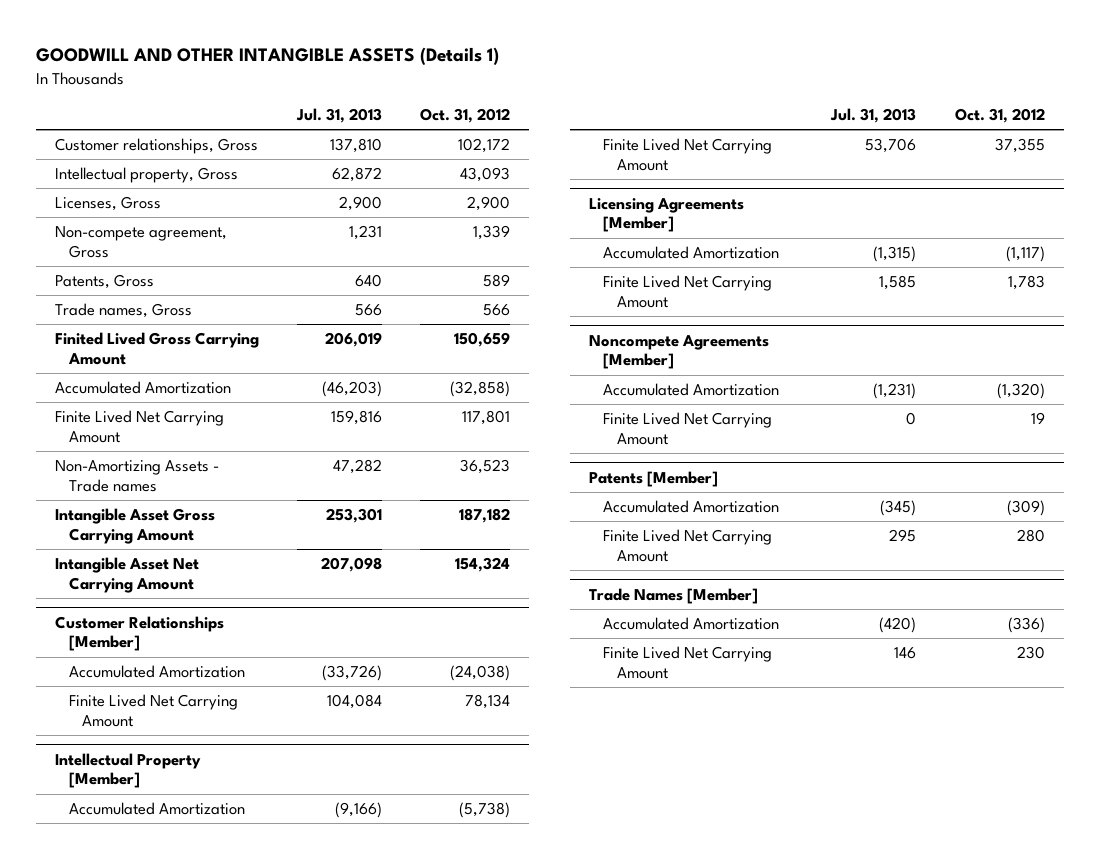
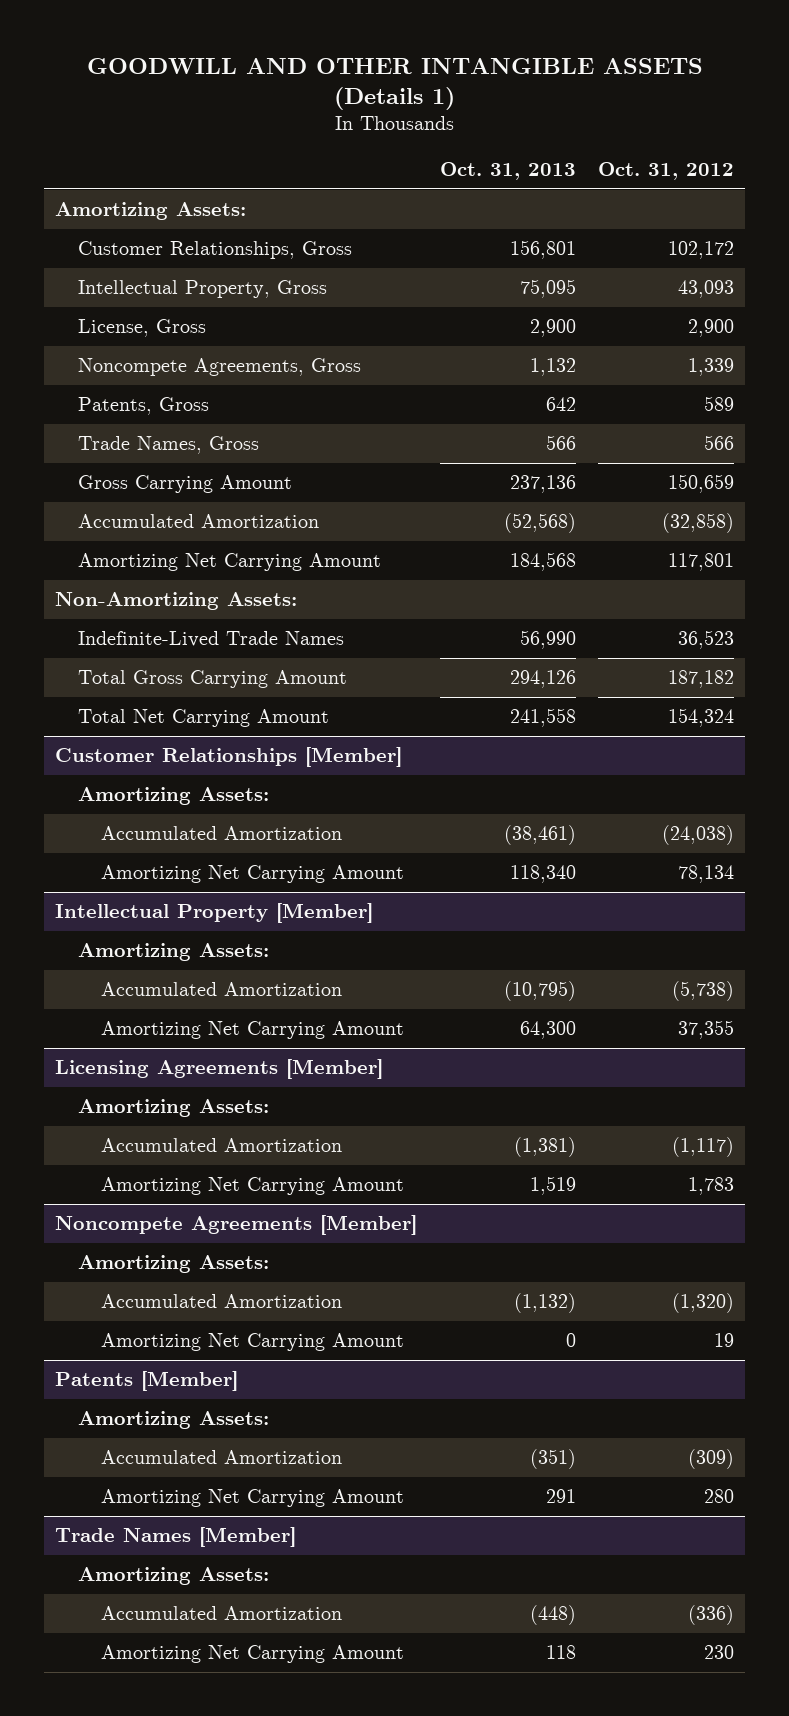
- | Jul. 31, 2013 | Oct. 31, 2012
+ | Oct. 31, 2013 | Oct. 31, 2012
- Customer relationships, Gross | 137,810 | 102,172
- Intellectual property, Gross | 62,872 | 43,093
- Licenses, Gross | 2,900 | 2,900
- Non-compete agreement, Gross | 1,231 | 1,339
+ Amortizing Assets:
+ Customer Relationships, Gross | 156,801 | 102,172
+ Intellectual Property, Gross | 75,095 | 43,093
+ License, Gross | 2,900 | 2,900
+ Noncompete Agreements, Gross | 1,132 | 1,339
- Trade names, Gross | 566 | 566
- Finited Lived Gross Carrying Amount | 206,019 | 150,659
+ Trade Names, Gross | 566 | 566
+ Gross Carrying Amount | 237,136 | 150,659
- Finite Lived Net Carrying Amount | 159,816 | 117,801
- Non-Amortizing Assets - Trade names | 47,282 | 36,523
- Intangible Asset Gross Carrying Amount | 253,301 | 187,182
- Intangible Asset Net Carrying Amount | 207,098 | 154,324
+ Amortizing Net Carrying Amount | 184,568 | 117,801
+ Non-Amortizing Assets:
+ Indefinite-Lived Trade Names | 56,990 | 36,523
+ Total Gross Carrying Amount | 294,126 | 187,182
+ Total Net Carrying Amount | 241,558 | 154,324
@ Customer Relationships [Member]
+ Amortizing Assets:
- Finite Lived Net Carrying Amount | 104,084 | 78,134
+ Amortizing Net Carrying Amount | 118,340 | 78,134
@ Intellectual Property [Member]
+ Amortizing Assets:
- Finite Lived Net Carrying Amount | 53,706 | 37,355
+ Amortizing Net Carrying Amount | 64,300 | 37,355
@ Licensing Agreements [Member]
+ Amortizing Assets:
- Finite Lived Net Carrying Amount | 1,585 | 1,783
+ Amortizing Net Carrying Amount | 1,519 | 1,783
@ Noncompete Agreements [Member]
+ Amortizing Assets:
- Finite Lived Net Carrying Amount | 0 | 19
+ Amortizing Net Carrying Amount | 0 | 19
@ Patents [Member]
+ Amortizing Assets:
- Finite Lived Net Carrying Amount | 295 | 280
+ Amortizing Net Carrying Amount | 291 | 280
@ Trade Names [Member]
+ Amortizing Assets:
- Finite Lived Net Carrying Amount | 146 | 230
+ Amortizing Net Carrying Amount | 118 | 230

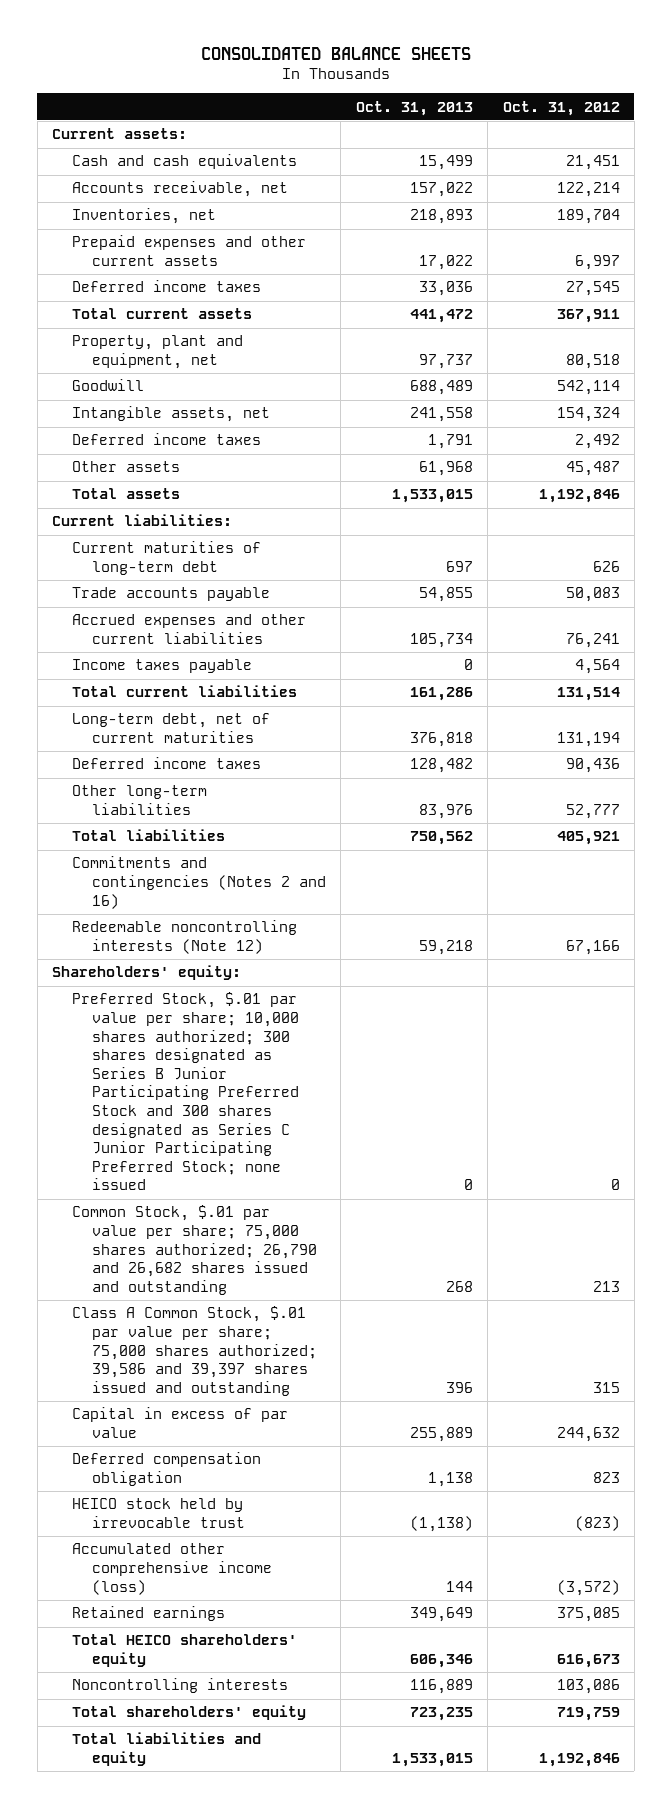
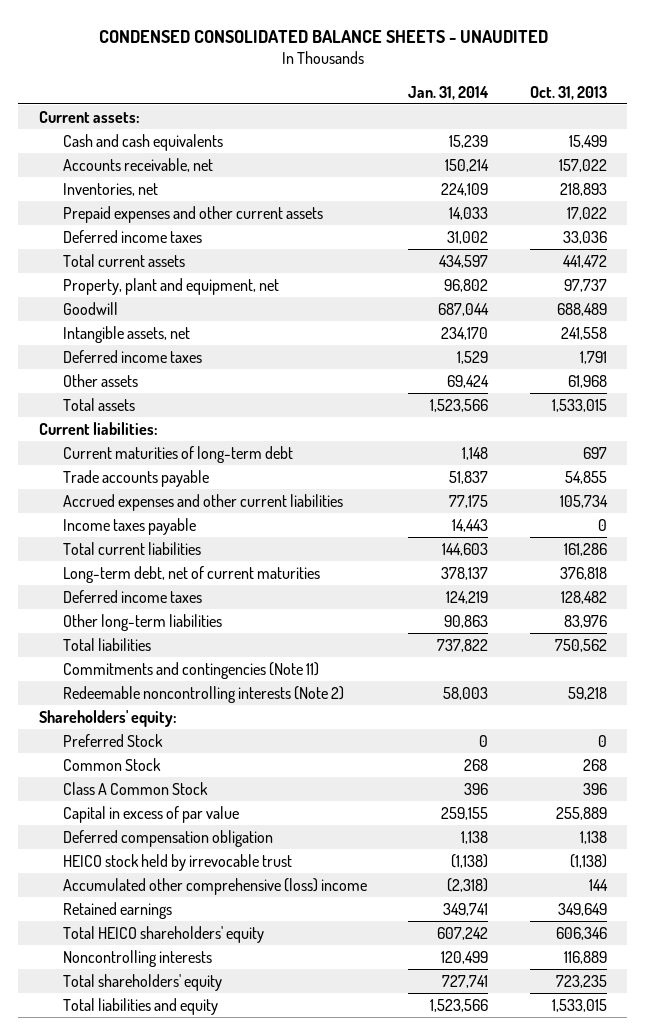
- CONSOLIDATED BALANCE SHEETS
+ CONDENSED CONSOLIDATED BALANCE SHEETS - UNAUDITED
- | Oct. 31, 2013 | Oct. 31, 2012
+ | Jan. 31, 2014 | Oct. 31, 2013
- Commitments and contingencies (Notes 2 and 16)
- Redeemable noncontrolling interests (Note 12) | 59,218 | 67,166
+ Commitments and contingencies (Note 11)
+ Redeemable noncontrolling interests (Note 2) | 58,003 | 59,218
- Preferred Stock, $.01 par value per share; 10,000 shares authorized; 300 shares designated as Series B Junior Participating Preferred Stock and 300 shares designated as Series C Junior Participating Preferred Stock; none issued | 0 | 0
- Common Stock, $.01 par value per share; 75,000 shares authorized; 26,790 and 26,682 shares issued and outstanding | 268 | 213
- Class A Common Stock, $.01 par value per share; 75,000 shares authorized; 39,586 and 39,397 shares issued and outstanding | 396 | 315
+ Preferred Stock | 0 | 0
+ Common Stock | 268 | 268
+ Class A Common Stock | 396 | 396
- Accumulated other comprehensive income (loss) | 144 | (3,572)
+ Accumulated other comprehensive (loss) income | (2,318) | 144

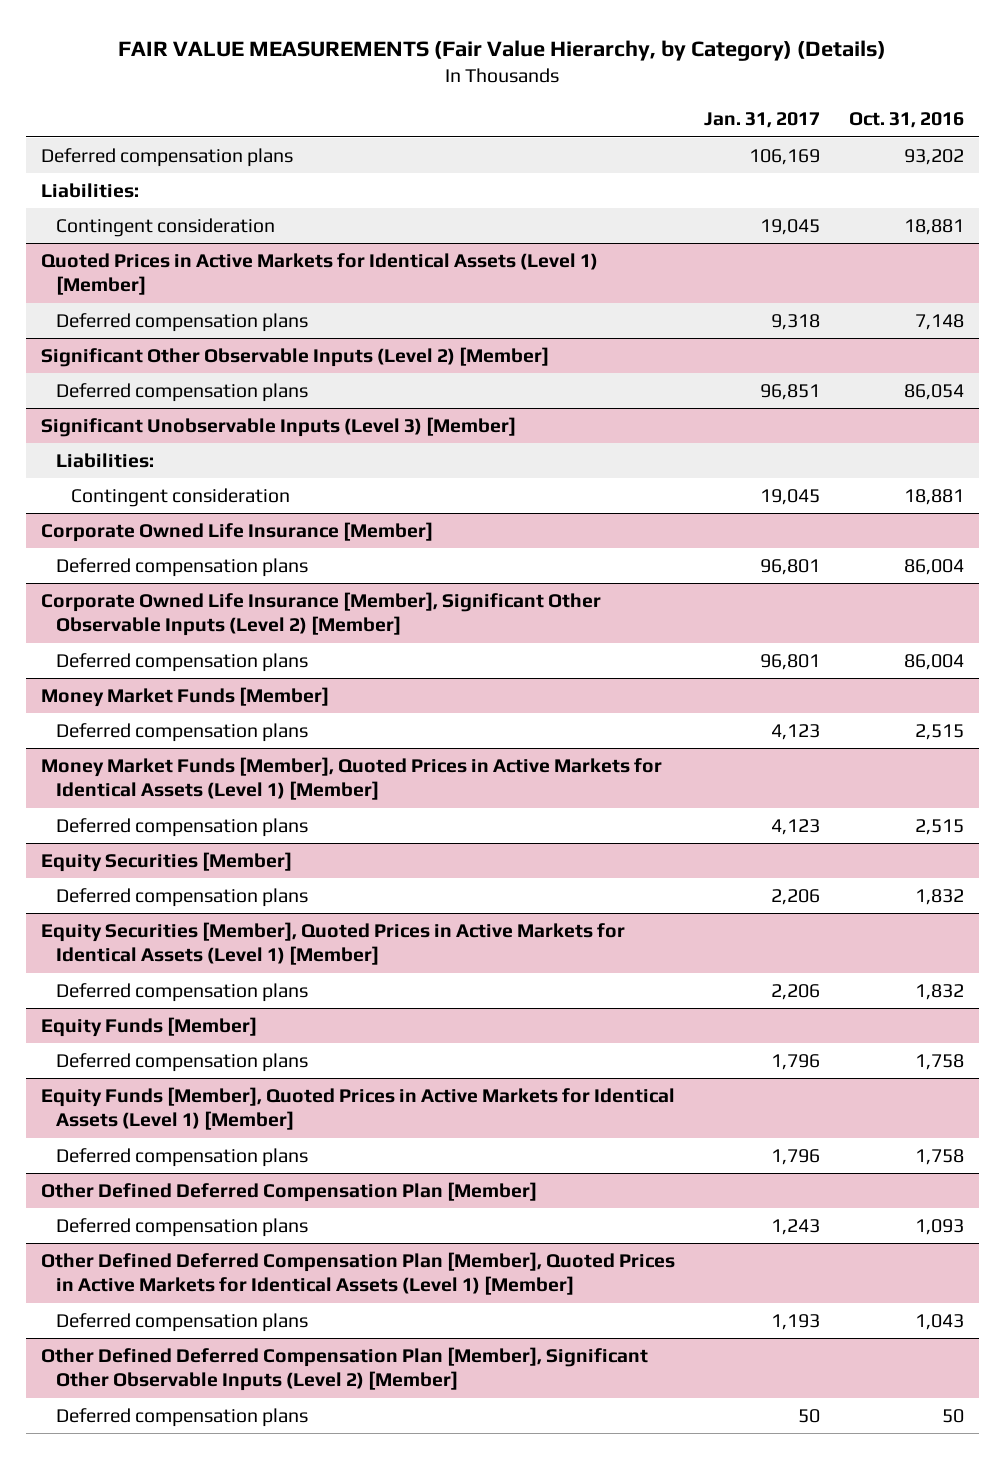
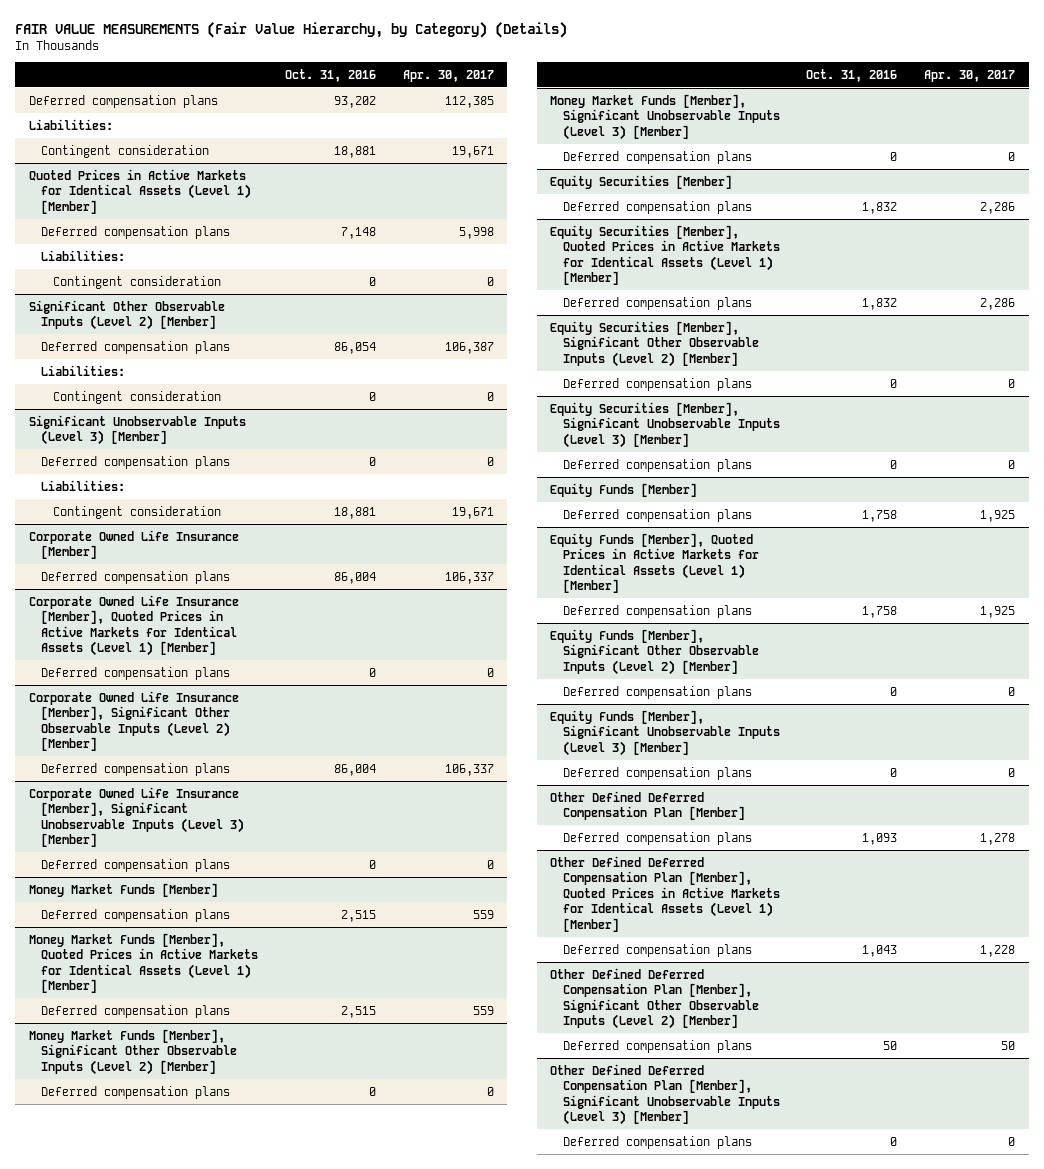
- | Jan. 31, 2017 | Oct. 31, 2016
+ | Oct. 31, 2016 | Apr. 30, 2017
@ Quoted Prices in Active Markets for Identical Assets (Level 1) [Member]
+ Liabilities:
+ Contingent consideration | 0 | 0
@ Significant Other Observable Inputs (Level 2) [Member]
+ Liabilities:
+ Contingent consideration | 0 | 0
@ Significant Unobservable Inputs (Level 3) [Member]
+ Deferred compensation plans | 0 | 0
+ Corporate Owned Life Insurance [Member], Quoted Prices in Active Markets for Identical Assets (Level 1) [Member]
+ Deferred compensation plans | 0 | 0
+ Corporate Owned Life Insurance [Member], Significant Unobservable Inputs (Level 3) [Member]
+ Deferred compensation plans | 0 | 0
+ Money Market Funds [Member], Significant Other Observable Inputs (Level 2) [Member]
+ Deferred compensation plans | 0 | 0
+ Money Market Funds [Member], Significant Unobservable Inputs (Level 3) [Member]
+ Deferred compensation plans | 0 | 0
+ Equity Securities [Member], Significant Other Observable Inputs (Level 2) [Member]
+ Deferred compensation plans | 0 | 0
+ Equity Securities [Member], Significant Unobservable Inputs (Level 3) [Member]
+ Deferred compensation plans | 0 | 0
+ Equity Funds [Member], Significant Other Observable Inputs (Level 2) [Member]
+ Deferred compensation plans | 0 | 0
+ Equity Funds [Member], Significant Unobservable Inputs (Level 3) [Member]
+ Deferred compensation plans | 0 | 0
+ Other Defined Deferred Compensation Plan [Member], Significant Unobservable Inputs (Level 3) [Member]
+ Deferred compensation plans | 0 | 0

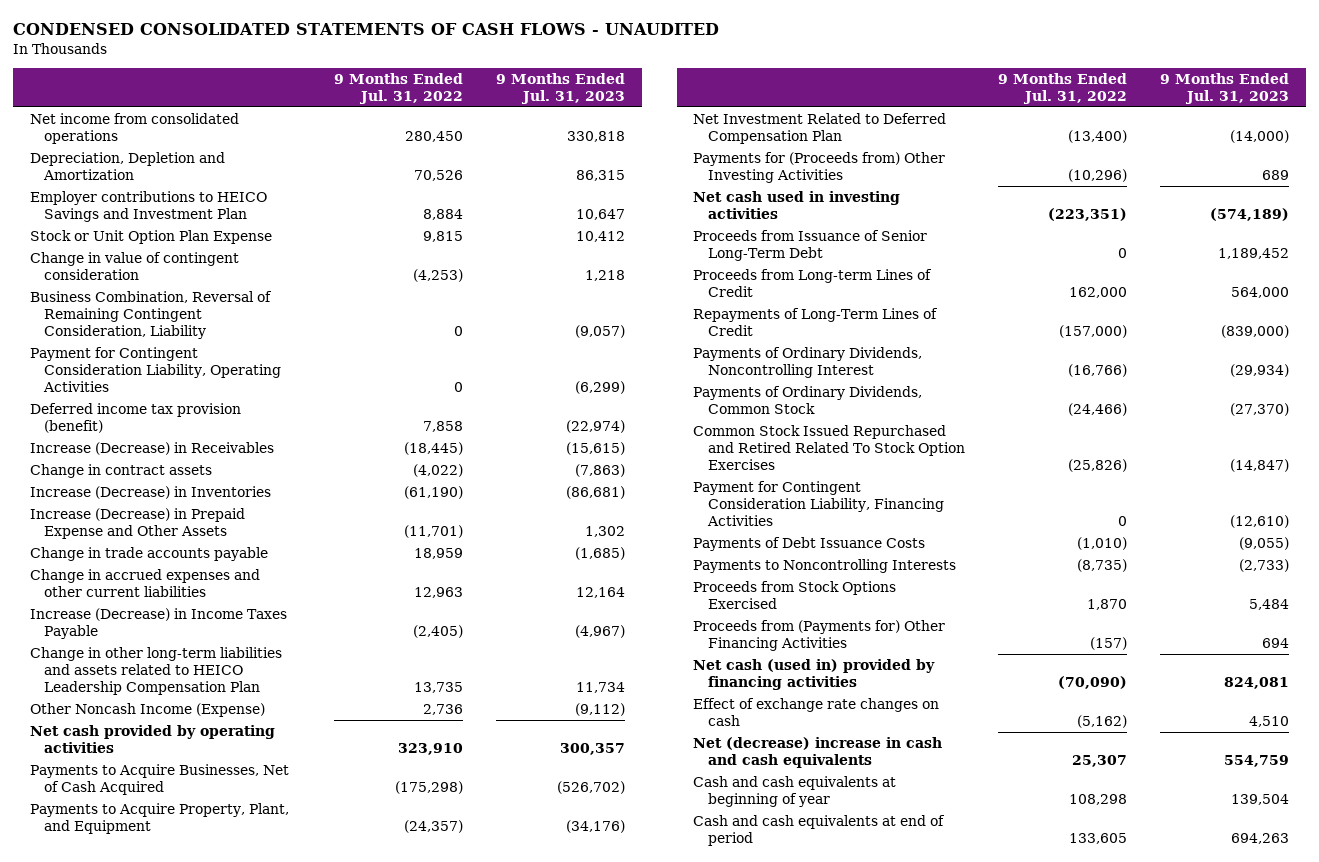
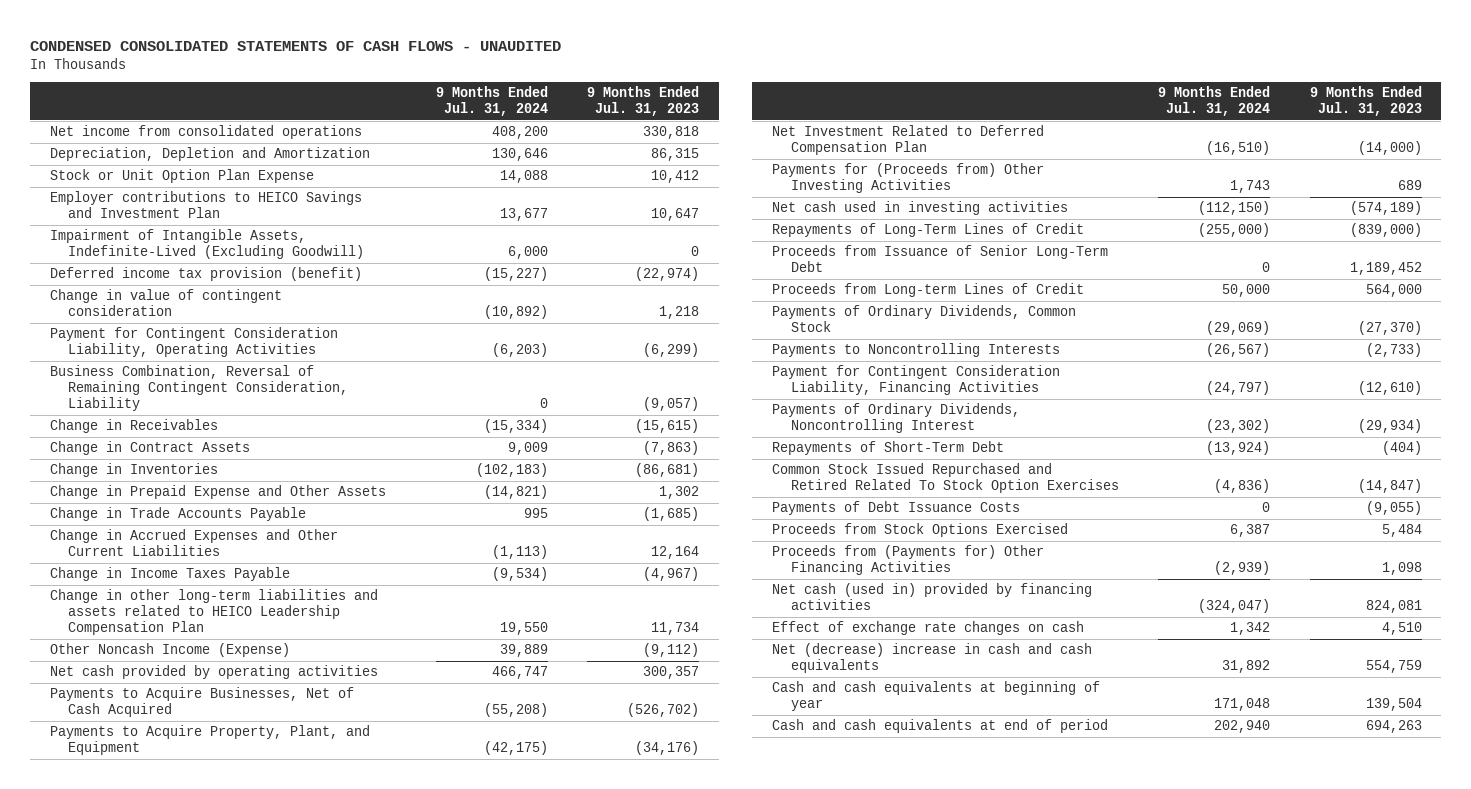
- | 9 Months Ended Jul. 31, 2022 | 9 Months Ended Jul. 31, 2023
+ | 9 Months Ended Jul. 31, 2024 | 9 Months Ended Jul. 31, 2023
moved down: Employer contributions to HEICO Savings and Investment Plan | 13,677 | 10,647
+ Impairment of Intangible Assets, Indefinite-Lived (Excluding Goodwill) | 6,000 | 0
moved up: Deferred income tax provision (benefit) | (15,227) | (22,974)
- Increase (Decrease) in Receivables | (18,445) | (15,615)
- Change in contract assets | (4,022) | (7,863)
- Increase (Decrease) in Inventories | (61,190) | (86,681)
- Increase (Decrease) in Prepaid Expense and Other Assets | (11,701) | 1,302
- Change in trade accounts payable | 18,959 | (1,685)
- Change in accrued expenses and other current liabilities | 12,963 | 12,164
- Increase (Decrease) in Income Taxes Payable | (2,405) | (4,967)
moved down: Business Combination, Reversal of Remaining Contingent Consideration, Liability | 0 | (9,057)
+ Change in Receivables | (15,334) | (15,615)
+ Change in Contract Assets | 9,009 | (7,863)
+ Change in Inventories | (102,183) | (86,681)
+ Change in Prepaid Expense and Other Assets | (14,821) | 1,302
+ Change in Trade Accounts Payable | 995 | (1,685)
+ Change in Accrued Expenses and Other Current Liabilities | (1,113) | 12,164
+ Change in Income Taxes Payable | (9,534) | (4,967)
moved up: Repayments of Long-Term Lines of Credit | (255,000) | (839,000)
moved up: Payments to Noncontrolling Interests | (26,567) | (2,733)
moved down: Payments of Ordinary Dividends, Noncontrolling Interest | (23,302) | (29,934)
+ Repayments of Short-Term Debt | (13,924) | (404)
moved down: Common Stock Issued Repurchased and Retired Related To Stock Option Exercises | (4,836) | (14,847)
- Proceeds from (Payments for) Other Financing Activities | (157) | 694
+ Proceeds from (Payments for) Other Financing Activities | (2,939) | 1,098

